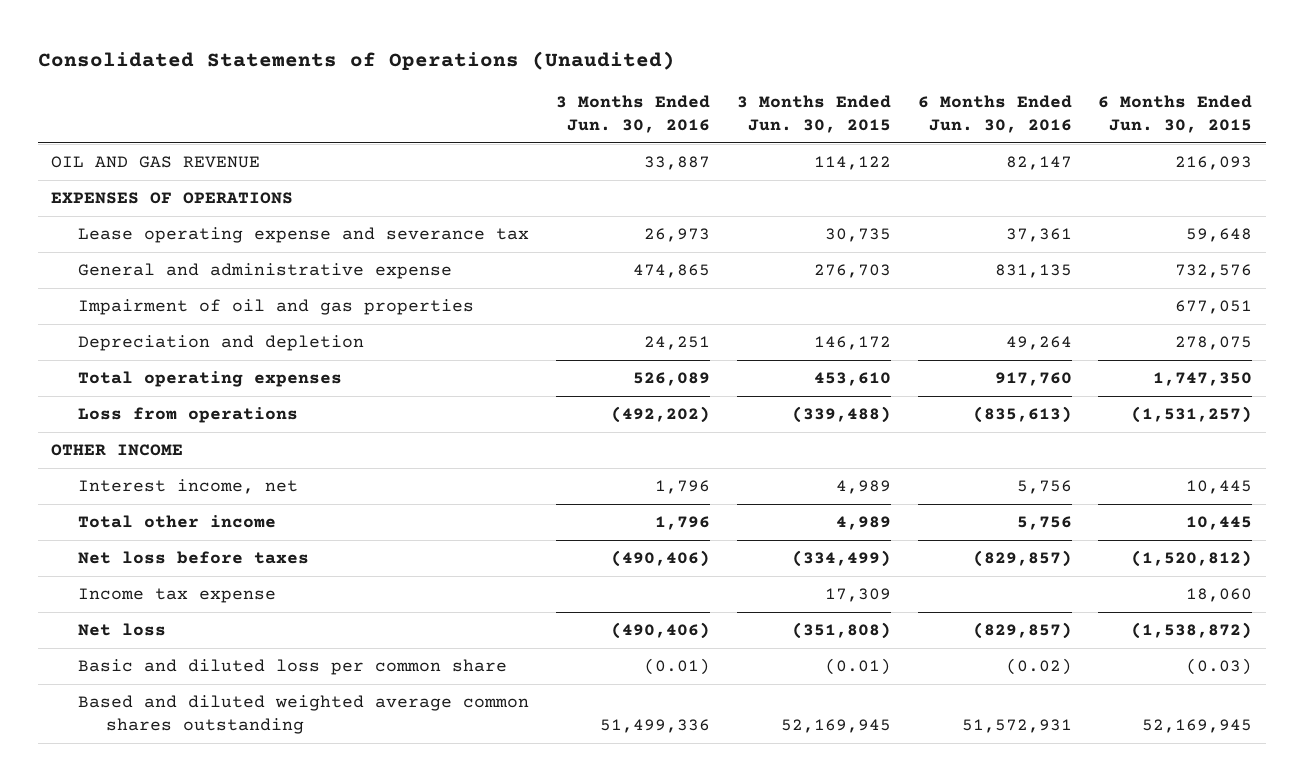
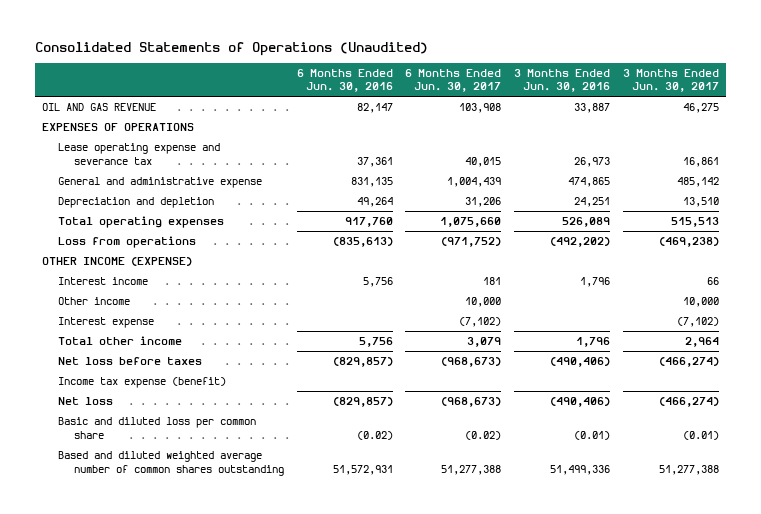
- | 3 Months Ended Jun. 30, 2016 | 3 Months Ended Jun. 30, 2015 | 6 Months Ended Jun. 30, 2016 | 6 Months Ended Jun. 30, 2015
+ | 6 Months Ended Jun. 30, 2016 | 6 Months Ended Jun. 30, 2017 | 3 Months Ended Jun. 30, 2016 | 3 Months Ended Jun. 30, 2017
- Impairment of oil and gas properties | | | | 677,051
- OTHER INCOME
- Interest income, net | 1,796 | 4,989 | 5,756 | 10,445
+ OTHER INCOME (EXPENSE)
+ Interest income | 5,756 | 181 | 1,796 | 66
+ Other income | | 10,000 | | 10,000
+ Interest expense | | (7,102) | | (7,102)
- Income tax expense | | 17,309 | | 18,060
+ Income tax expense (benefit)
- Based and diluted weighted average common shares outstanding | 51,499,336 | 52,169,945 | 51,572,931 | 52,169,945
+ Based and diluted weighted average number of common shares outstanding | 51,572,931 | 51,277,388 | 51,499,336 | 51,277,388

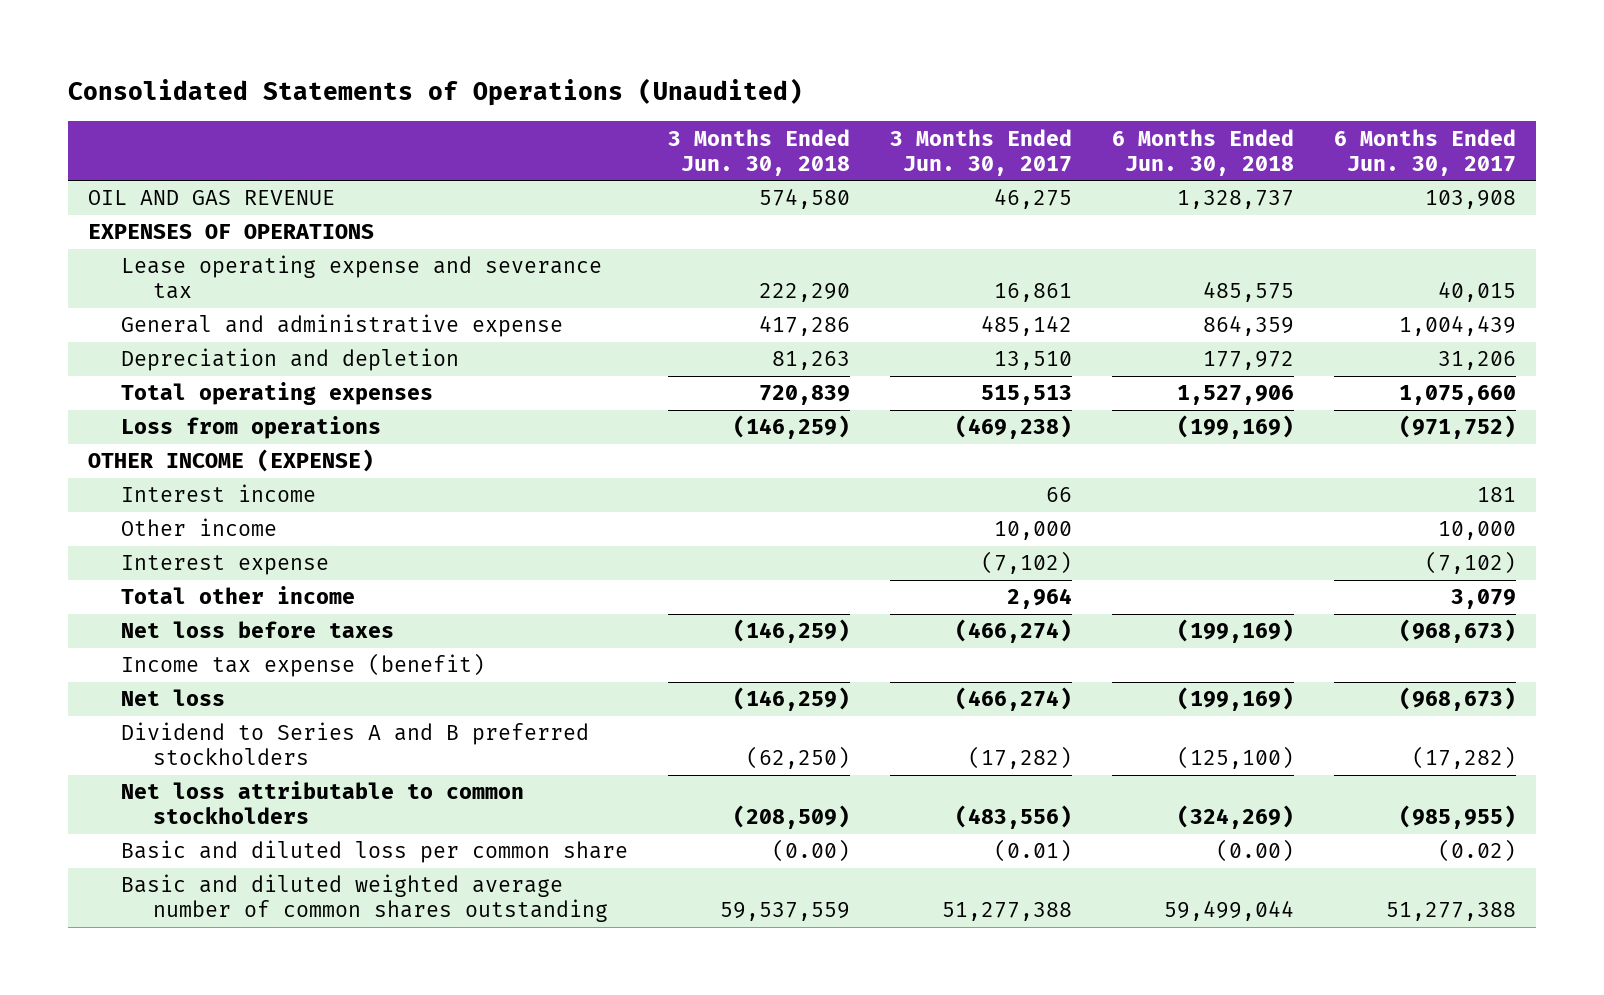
- | 6 Months Ended Jun. 30, 2016 | 6 Months Ended Jun. 30, 2017 | 3 Months Ended Jun. 30, 2016 | 3 Months Ended Jun. 30, 2017
+ | 3 Months Ended Jun. 30, 2018 | 3 Months Ended Jun. 30, 2017 | 6 Months Ended Jun. 30, 2018 | 6 Months Ended Jun. 30, 2017
+ Dividend to Series A and B preferred stockholders | (62,250) | (17,282) | (125,100) | (17,282)
+ Net loss attributable to common stockholders | (208,509) | (483,556) | (324,269) | (985,955)
- Based and diluted weighted average number of common shares outstanding | 51,572,931 | 51,277,388 | 51,499,336 | 51,277,388
+ Basic and diluted weighted average number of common shares outstanding | 59,537,559 | 51,277,388 | 59,499,044 | 51,277,388

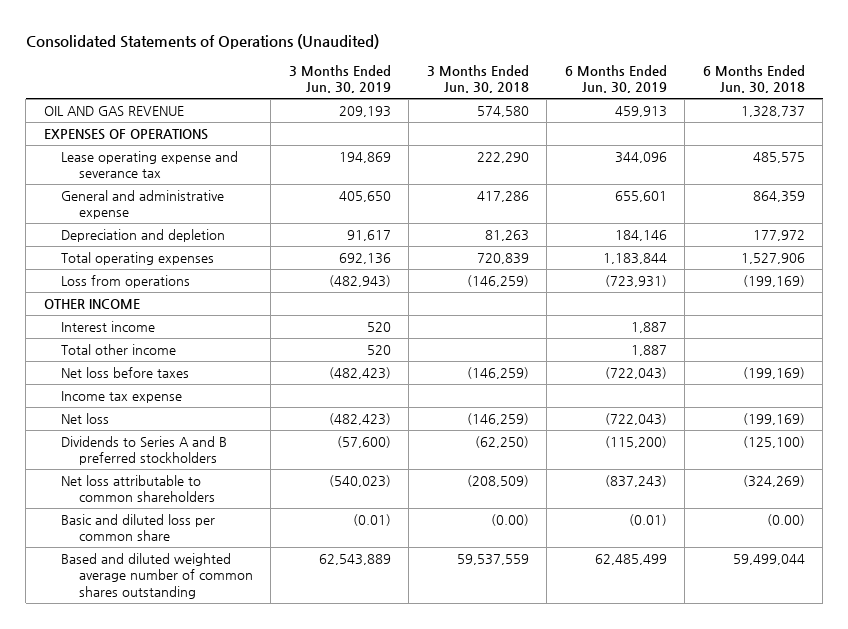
- | 3 Months Ended Jun. 30, 2018 | 3 Months Ended Jun. 30, 2017 | 6 Months Ended Jun. 30, 2018 | 6 Months Ended Jun. 30, 2017
+ | 3 Months Ended Jun. 30, 2019 | 3 Months Ended Jun. 30, 2018 | 6 Months Ended Jun. 30, 2019 | 6 Months Ended Jun. 30, 2018
- OTHER INCOME (EXPENSE)
+ OTHER INCOME
- Other income | | 10,000 | | 10,000
- Interest expense | | (7,102) | | (7,102)
- Income tax expense (benefit)
+ Income tax expense
- Dividend to Series A and B preferred stockholders | (62,250) | (17,282) | (125,100) | (17,282)
- Net loss attributable to common stockholders | (208,509) | (483,556) | (324,269) | (985,955)
+ Dividends to Series A and B preferred stockholders | (57,600) | (62,250) | (115,200) | (125,100)
+ Net loss attributable to common shareholders | (540,023) | (208,509) | (837,243) | (324,269)
- Basic and diluted weighted average number of common shares outstanding | 59,537,559 | 51,277,388 | 59,499,044 | 51,277,388
+ Based and diluted weighted average number of common shares outstanding | 62,543,889 | 59,537,559 | 62,485,499 | 59,499,044

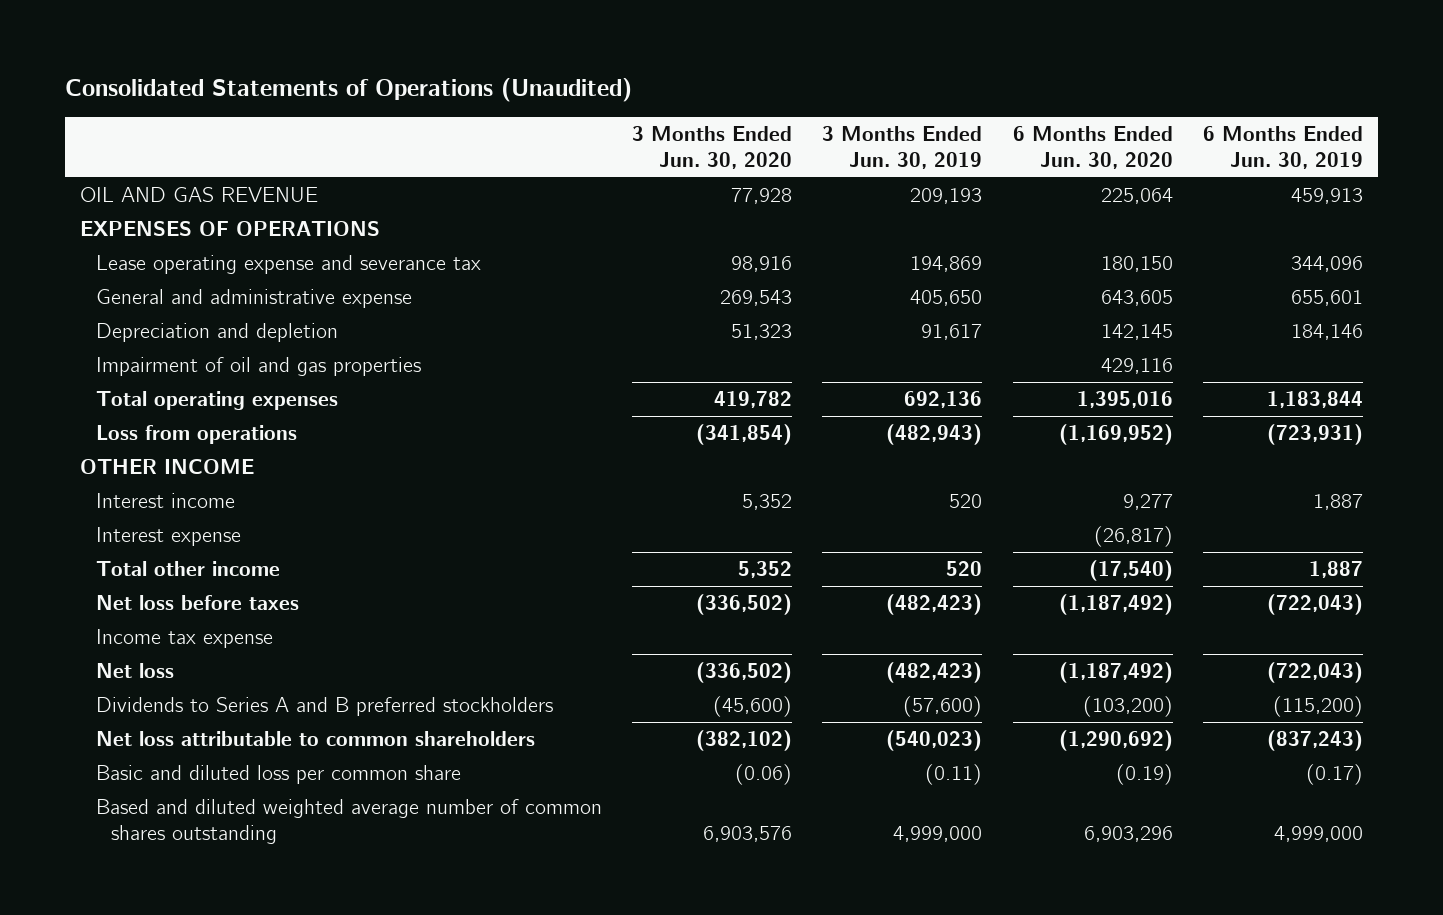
- | 3 Months Ended Jun. 30, 2019 | 3 Months Ended Jun. 30, 2018 | 6 Months Ended Jun. 30, 2019 | 6 Months Ended Jun. 30, 2018
+ | 3 Months Ended Jun. 30, 2020 | 3 Months Ended Jun. 30, 2019 | 6 Months Ended Jun. 30, 2020 | 6 Months Ended Jun. 30, 2019
+ Impairment of oil and gas properties | | | 429,116 |
+ Interest expense | | | (26,817) |
- Basic and diluted loss per common share | (0.01) | (0.00) | (0.01) | (0.00)
- Based and diluted weighted average number of common shares outstanding | 62,543,889 | 59,537,559 | 62,485,499 | 59,499,044
+ Basic and diluted loss per common share | (0.06) | (0.11) | (0.19) | (0.17)
+ Based and diluted weighted average number of common shares outstanding | 6,903,576 | 4,999,000 | 6,903,296 | 4,999,000

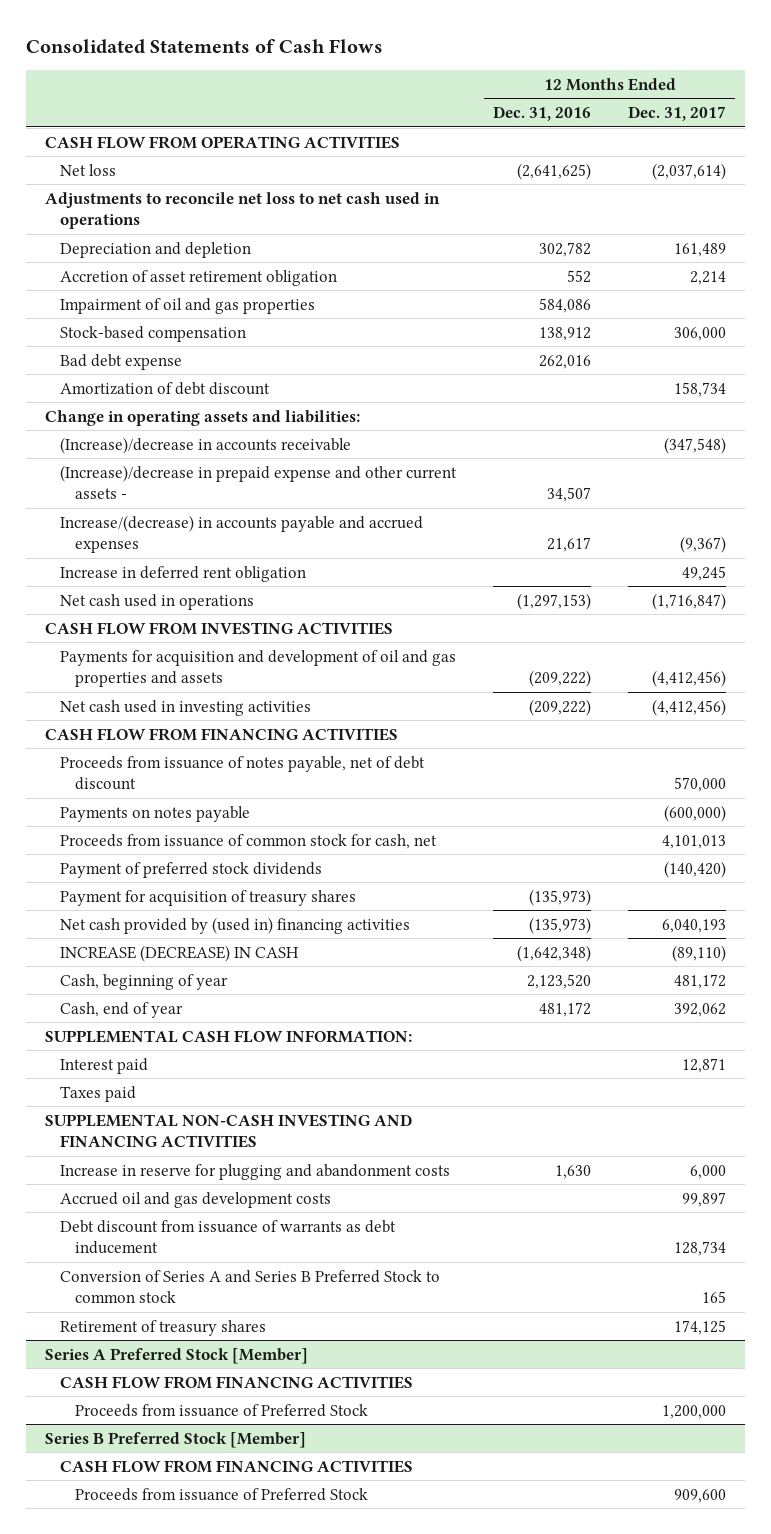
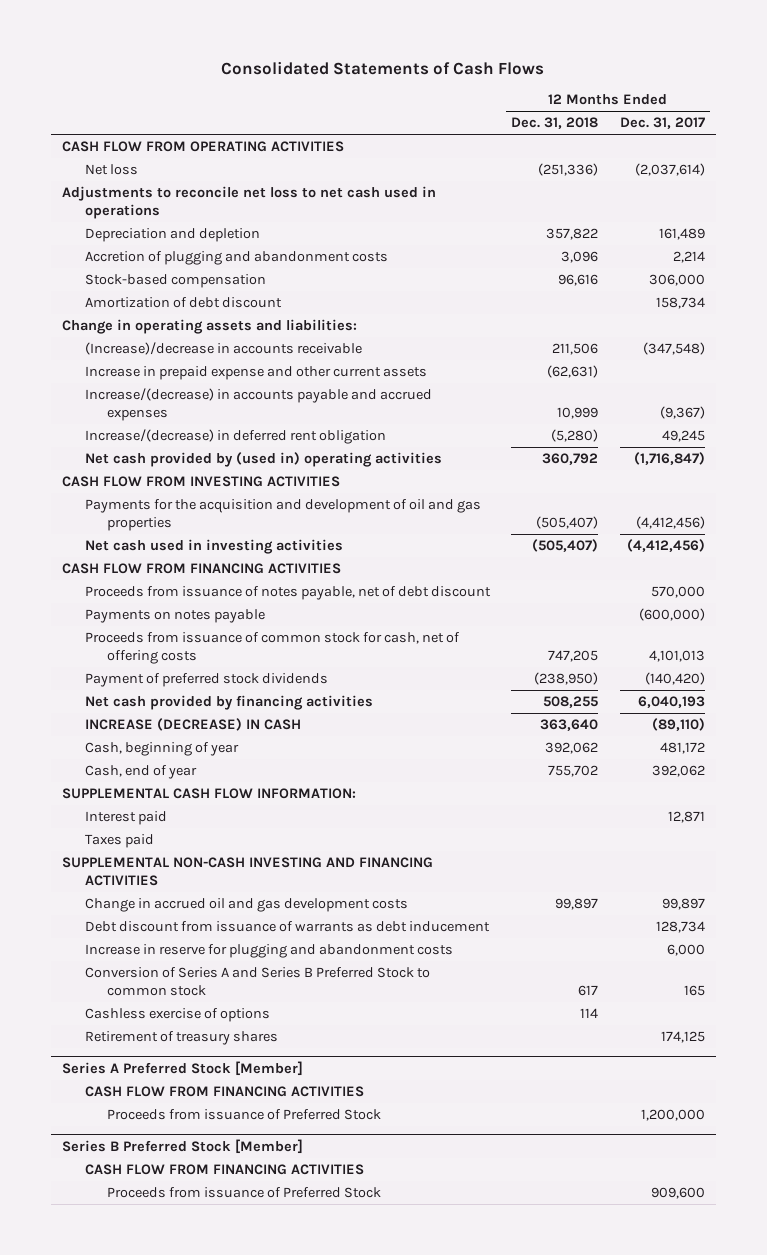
- | 12 Months Ended Dec. 31, 2016 | 12 Months Ended Dec. 31, 2017
+ | 12 Months Ended Dec. 31, 2018 | 12 Months Ended Dec. 31, 2017
- Accretion of asset retirement obligation | 552 | 2,214
- Impairment of oil and gas properties | 584,086 |
+ Accretion of plugging and abandonment costs | 3,096 | 2,214
- Bad debt expense | 262,016 |
- (Increase)/decrease in prepaid expense and other current assets - | 34,507 |
+ Increase in prepaid expense and other current assets | (62,631) |
- Increase in deferred rent obligation | | 49,245
- Net cash used in operations | (1,297,153) | (1,716,847)
+ Increase/(decrease) in deferred rent obligation | (5,280) | 49,245
+ Net cash provided by (used in) operating activities | 360,792 | (1,716,847)
- Payments for acquisition and development of oil and gas properties and assets | (209,222) | (4,412,456)
+ Payments for the acquisition and development of oil and gas properties | (505,407) | (4,412,456)
- Proceeds from issuance of common stock for cash, net | | 4,101,013
+ Proceeds from issuance of common stock for cash, net of offering costs | 747,205 | 4,101,013
- Payment for acquisition of treasury shares | (135,973) |
- Net cash provided by (used in) financing activities | (135,973) | 6,040,193
+ Net cash provided by financing activities | 508,255 | 6,040,193
- Accrued oil and gas development costs | | 99,897
+ Change in accrued oil and gas development costs | 99,897 | 99,897
moved down: Increase in reserve for plugging and abandonment costs | | 6,000
+ Cashless exercise of options | 114 |

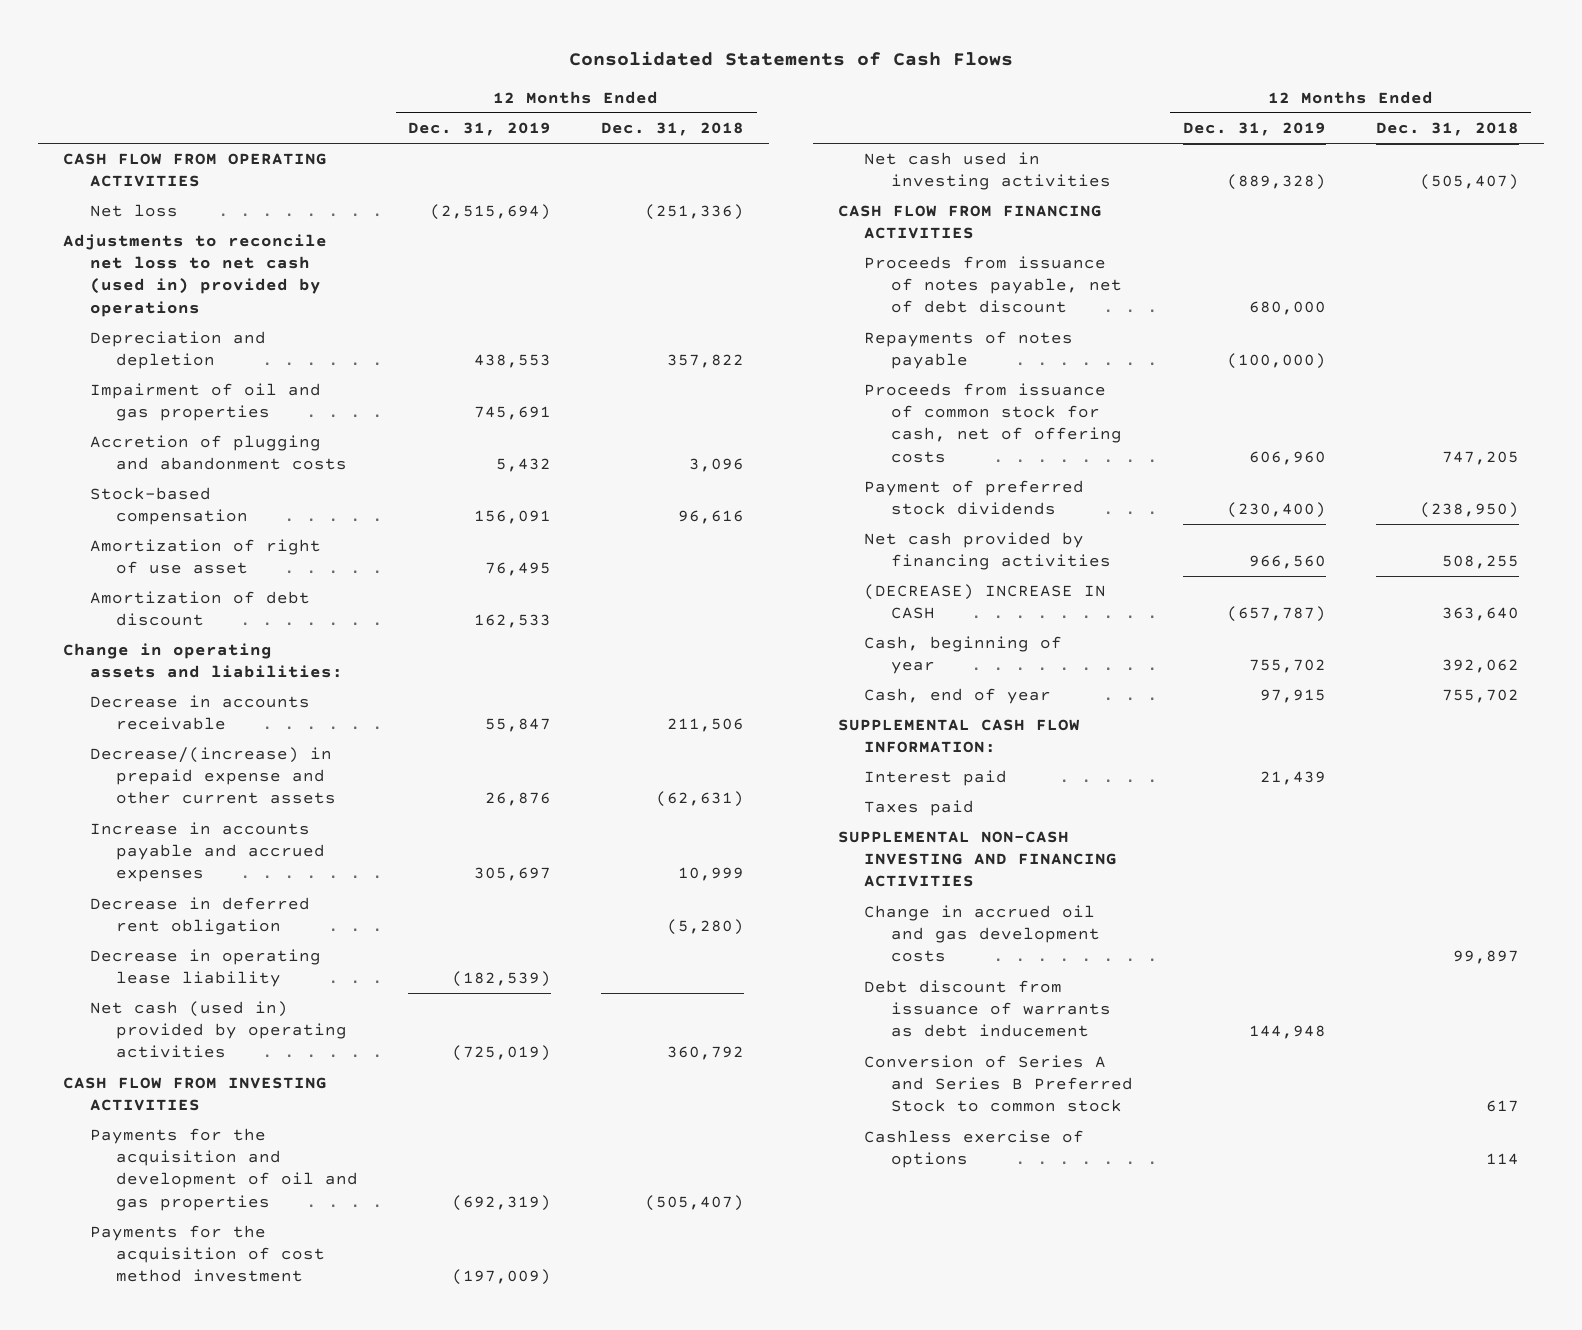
- | 12 Months Ended Dec. 31, 2018 | 12 Months Ended Dec. 31, 2017
+ | 12 Months Ended Dec. 31, 2019 | 12 Months Ended Dec. 31, 2018
- Adjustments to reconcile net loss to net cash used in operations
+ Adjustments to reconcile net loss to net cash (used in) provided by operations
+ Impairment of oil and gas properties | 745,691 |
+ Amortization of right of use asset | 76,495 |
- (Increase)/decrease in accounts receivable | 211,506 | (347,548)
- Increase in prepaid expense and other current assets | (62,631) |
- Increase/(decrease) in accounts payable and accrued expenses | 10,999 | (9,367)
- Increase/(decrease) in deferred rent obligation | (5,280) | 49,245
- Net cash provided by (used in) operating activities | 360,792 | (1,716,847)
+ Decrease in accounts receivable | 55,847 | 211,506
+ Decrease/(increase) in prepaid expense and other current assets | 26,876 | (62,631)
+ Increase in accounts payable and accrued expenses | 305,697 | 10,999
+ Decrease in deferred rent obligation | | (5,280)
+ Decrease in operating lease liability | (182,539) |
+ Net cash (used in) provided by operating activities | (725,019) | 360,792
+ Payments for the acquisition of cost method investment | (197,009) |
- Payments on notes payable | | (600,000)
+ Repayments of notes payable | (100,000) |
- INCREASE (DECREASE) IN CASH | 363,640 | (89,110)
+ (DECREASE) INCREASE IN CASH | (657,787) | 363,640
- Increase in reserve for plugging and abandonment costs | | 6,000
- Retirement of treasury shares | | 174,125
- Series A Preferred Stock [Member]
- CASH FLOW FROM FINANCING ACTIVITIES
- Proceeds from issuance of Preferred Stock | | 1,200,000
- Series B Preferred Stock [Member]
- CASH FLOW FROM FINANCING ACTIVITIES
- Proceeds from issuance of Preferred Stock | | 909,600

